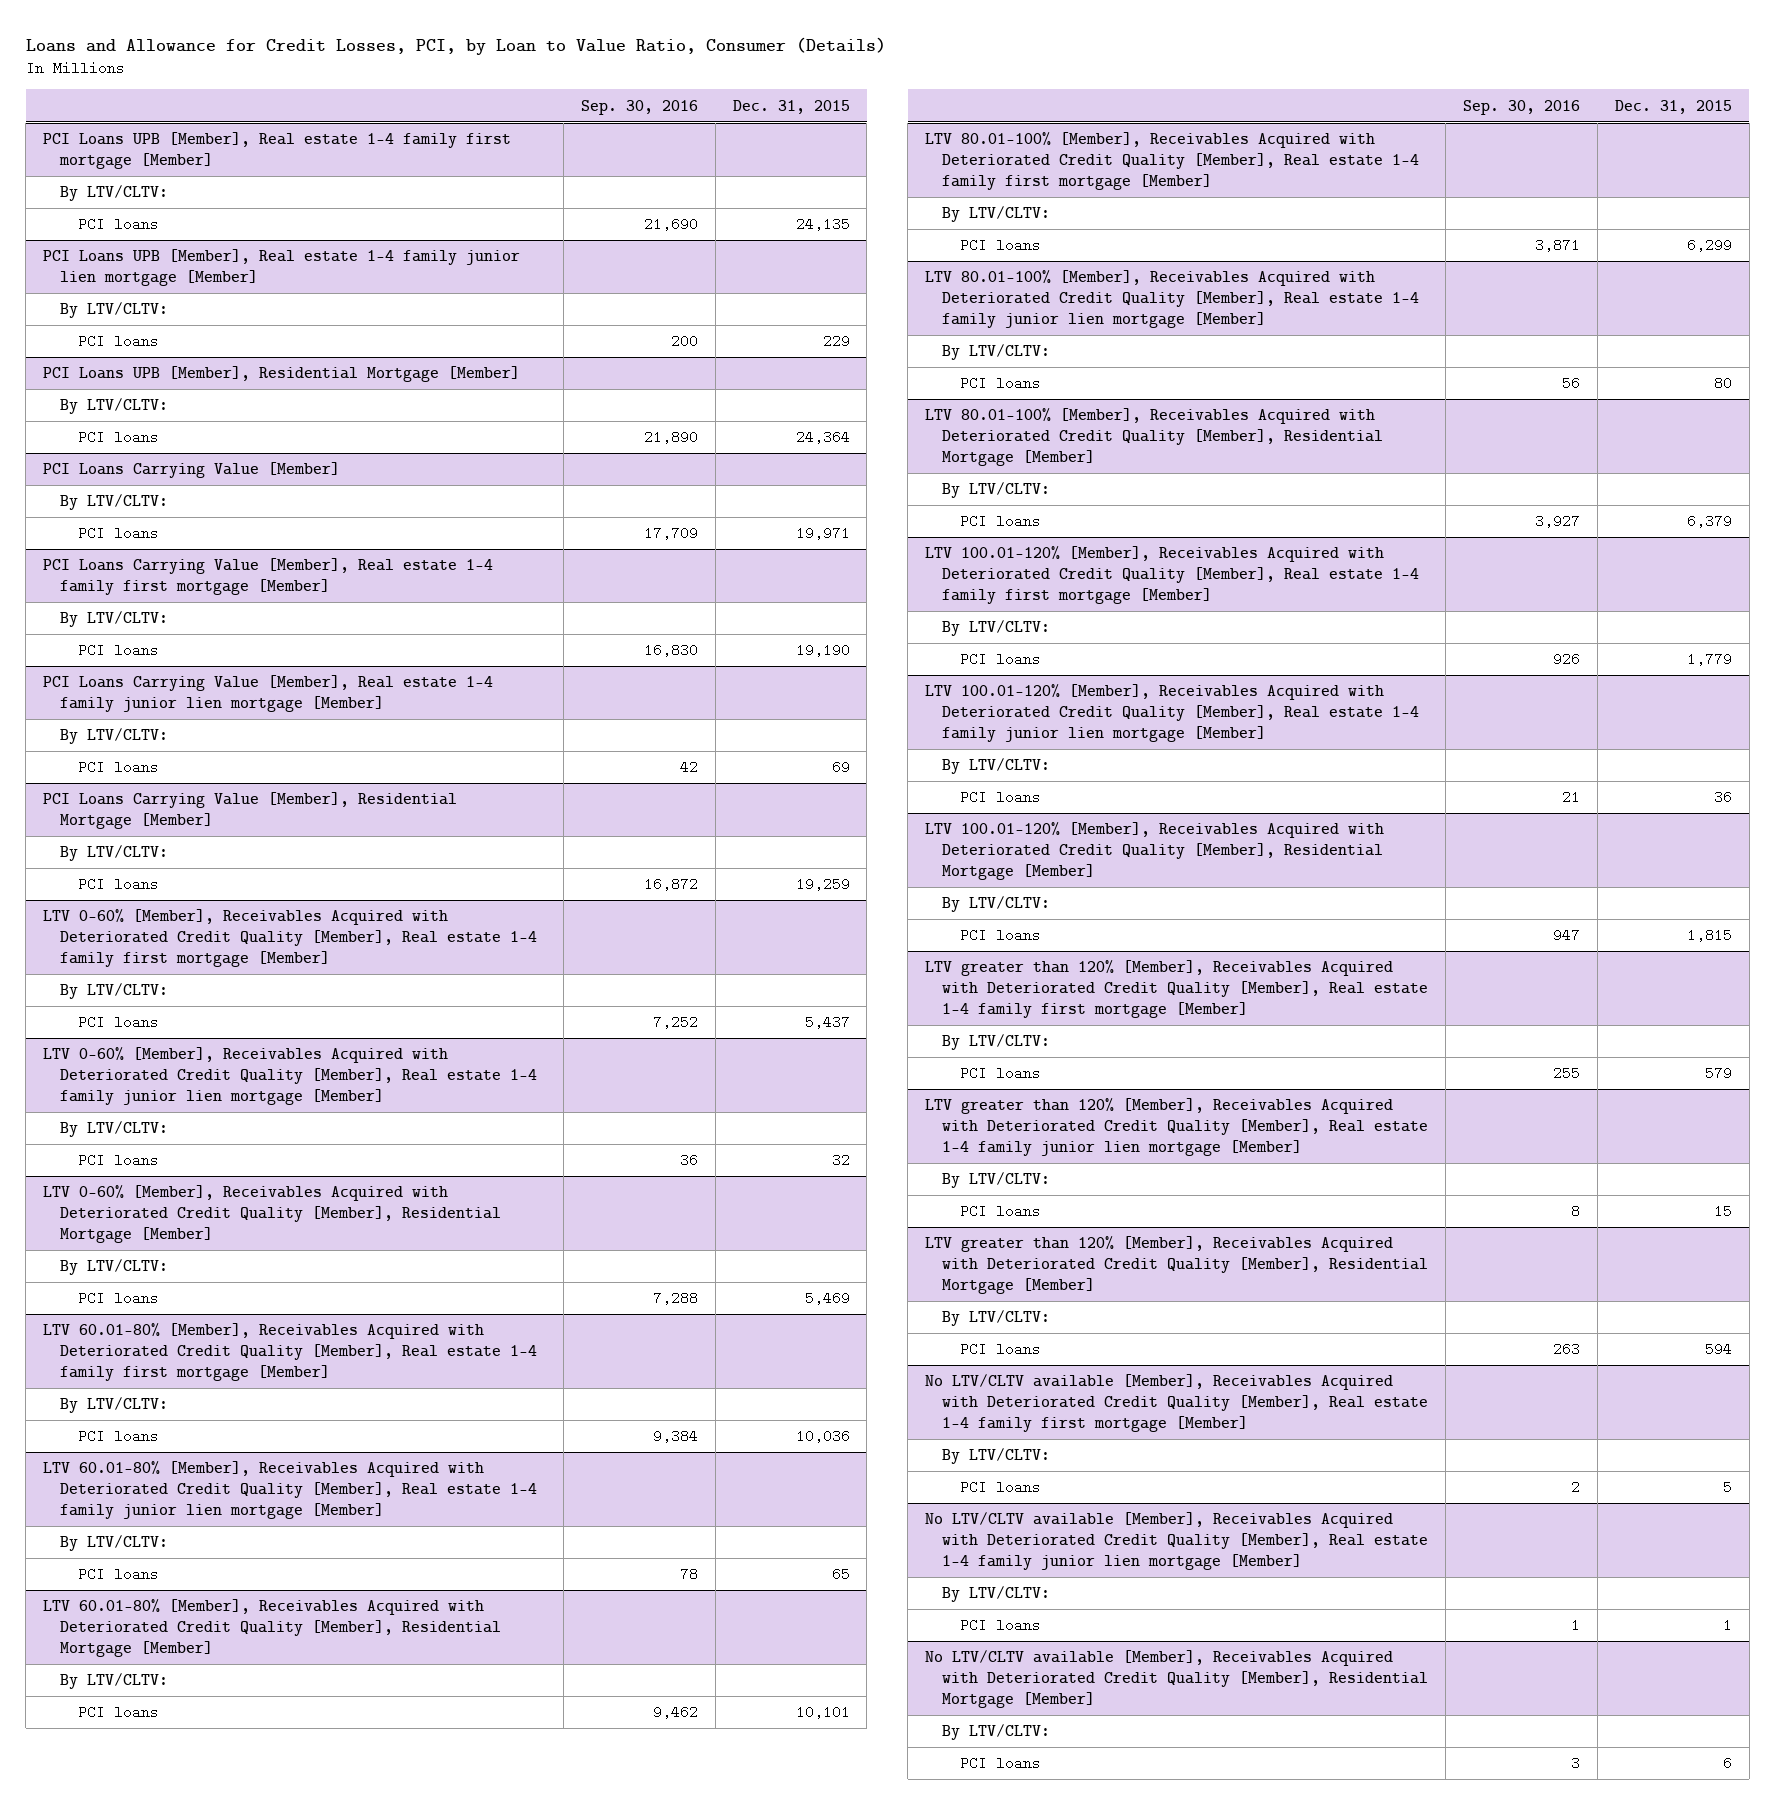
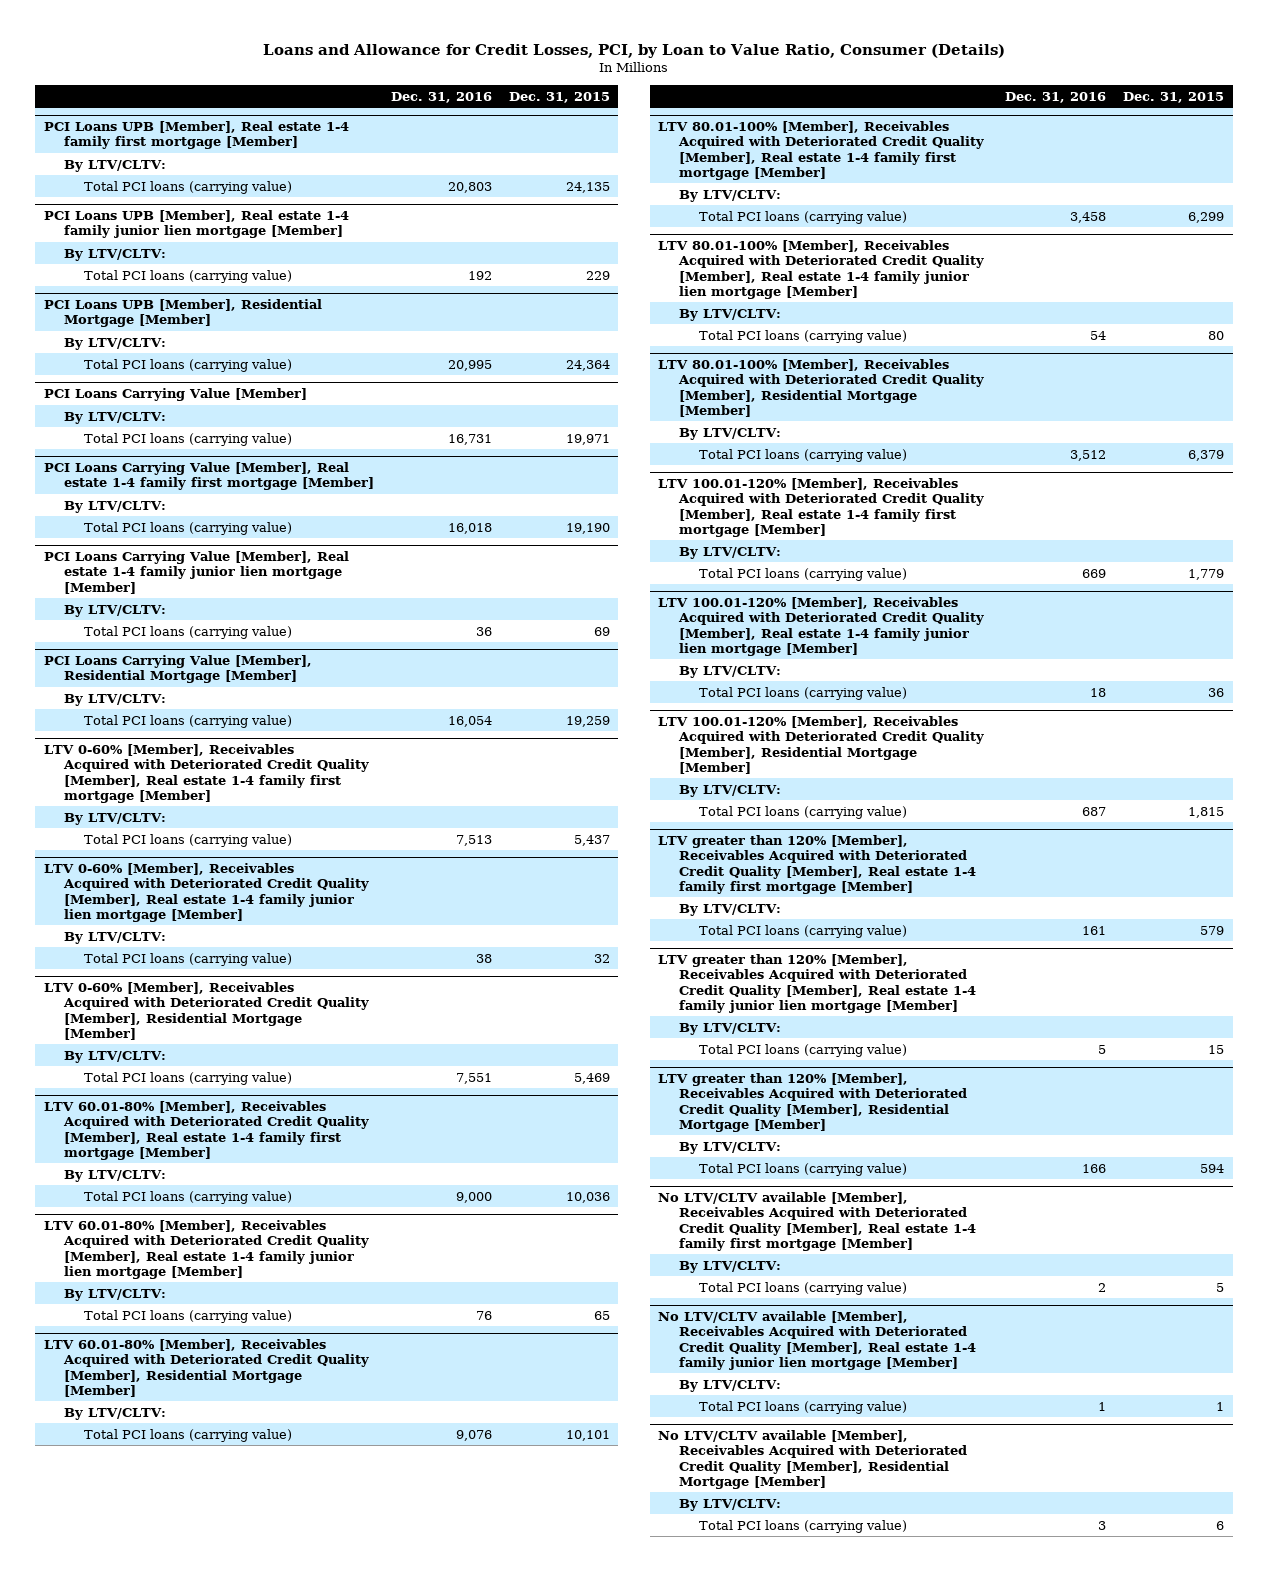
- | Sep. 30, 2016 | Dec. 31, 2015
+ | Dec. 31, 2016 | Dec. 31, 2015
@ PCI Loans UPB [Member], Real estate 1-4 family first mortgage [Member]
- PCI loans | 21,690 | 24,135
+ Total PCI loans (carrying value) | 20,803 | 24,135
@ PCI Loans UPB [Member], Real estate 1-4 family junior lien mortgage [Member]
- PCI loans | 200 | 229
+ Total PCI loans (carrying value) | 192 | 229
@ PCI Loans UPB [Member], Residential Mortgage [Member]
- PCI loans | 21,890 | 24,364
+ Total PCI loans (carrying value) | 20,995 | 24,364
@ PCI Loans Carrying Value [Member]
- PCI loans | 17,709 | 19,971
+ Total PCI loans (carrying value) | 16,731 | 19,971
@ PCI Loans Carrying Value [Member], Real estate 1-4 family first mortgage [Member]
- PCI loans | 16,830 | 19,190
+ Total PCI loans (carrying value) | 16,018 | 19,190
@ PCI Loans Carrying Value [Member], Real estate 1-4 family junior lien mortgage [Member]
- PCI loans | 42 | 69
+ Total PCI loans (carrying value) | 36 | 69
@ PCI Loans Carrying Value [Member], Residential Mortgage [Member]
- PCI loans | 16,872 | 19,259
+ Total PCI loans (carrying value) | 16,054 | 19,259
@ LTV 0-60% [Member], Receivables Acquired with Deteriorated Credit Quality [Member], Real estate 1-4 family first mortgage [Member]
- PCI loans | 7,252 | 5,437
+ Total PCI loans (carrying value) | 7,513 | 5,437
@ LTV 0-60% [Member], Receivables Acquired with Deteriorated Credit Quality [Member], Real estate 1-4 family junior lien mortgage [Member]
- PCI loans | 36 | 32
+ Total PCI loans (carrying value) | 38 | 32
@ LTV 0-60% [Member], Receivables Acquired with Deteriorated Credit Quality [Member], Residential Mortgage [Member]
- PCI loans | 7,288 | 5,469
+ Total PCI loans (carrying value) | 7,551 | 5,469
@ LTV 60.01-80% [Member], Receivables Acquired with Deteriorated Credit Quality [Member], Real estate 1-4 family first mortgage [Member]
- PCI loans | 9,384 | 10,036
+ Total PCI loans (carrying value) | 9,000 | 10,036
@ LTV 60.01-80% [Member], Receivables Acquired with Deteriorated Credit Quality [Member], Real estate 1-4 family junior lien mortgage [Member]
- PCI loans | 78 | 65
+ Total PCI loans (carrying value) | 76 | 65
@ LTV 60.01-80% [Member], Receivables Acquired with Deteriorated Credit Quality [Member], Residential Mortgage [Member]
- PCI loans | 9,462 | 10,101
+ Total PCI loans (carrying value) | 9,076 | 10,101
@ LTV 80.01-100% [Member], Receivables Acquired with Deteriorated Credit Quality [Member], Real estate 1-4 family first mortgage [Member]
- PCI loans | 3,871 | 6,299
+ Total PCI loans (carrying value) | 3,458 | 6,299
@ LTV 80.01-100% [Member], Receivables Acquired with Deteriorated Credit Quality [Member], Real estate 1-4 family junior lien mortgage [Member]
- PCI loans | 56 | 80
+ Total PCI loans (carrying value) | 54 | 80
@ LTV 80.01-100% [Member], Receivables Acquired with Deteriorated Credit Quality [Member], Residential Mortgage [Member]
- PCI loans | 3,927 | 6,379
+ Total PCI loans (carrying value) | 3,512 | 6,379
@ LTV 100.01-120% [Member], Receivables Acquired with Deteriorated Credit Quality [Member], Real estate 1-4 family first mortgage [Member]
- PCI loans | 926 | 1,779
+ Total PCI loans (carrying value) | 669 | 1,779
@ LTV 100.01-120% [Member], Receivables Acquired with Deteriorated Credit Quality [Member], Real estate 1-4 family junior lien mortgage [Member]
- PCI loans | 21 | 36
+ Total PCI loans (carrying value) | 18 | 36
@ LTV 100.01-120% [Member], Receivables Acquired with Deteriorated Credit Quality [Member], Residential Mortgage [Member]
- PCI loans | 947 | 1,815
+ Total PCI loans (carrying value) | 687 | 1,815
@ LTV greater than 120% [Member], Receivables Acquired with Deteriorated Credit Quality [Member], Real estate 1-4 family first mortgage [Member]
- PCI loans | 255 | 579
+ Total PCI loans (carrying value) | 161 | 579
@ LTV greater than 120% [Member], Receivables Acquired with Deteriorated Credit Quality [Member], Real estate 1-4 family junior lien mortgage [Member]
- PCI loans | 8 | 15
+ Total PCI loans (carrying value) | 5 | 15
@ LTV greater than 120% [Member], Receivables Acquired with Deteriorated Credit Quality [Member], Residential Mortgage [Member]
- PCI loans | 263 | 594
+ Total PCI loans (carrying value) | 166 | 594
@ No LTV/CLTV available [Member], Receivables Acquired with Deteriorated Credit Quality [Member], Real estate 1-4 family first mortgage [Member]
- PCI loans | 2 | 5
+ Total PCI loans (carrying value) | 2 | 5
@ No LTV/CLTV available [Member], Receivables Acquired with Deteriorated Credit Quality [Member], Real estate 1-4 family junior lien mortgage [Member]
- PCI loans | 1 | 1
+ Total PCI loans (carrying value) | 1 | 1
@ No LTV/CLTV available [Member], Receivables Acquired with Deteriorated Credit Quality [Member], Residential Mortgage [Member]
- PCI loans | 3 | 6
+ Total PCI loans (carrying value) | 3 | 6

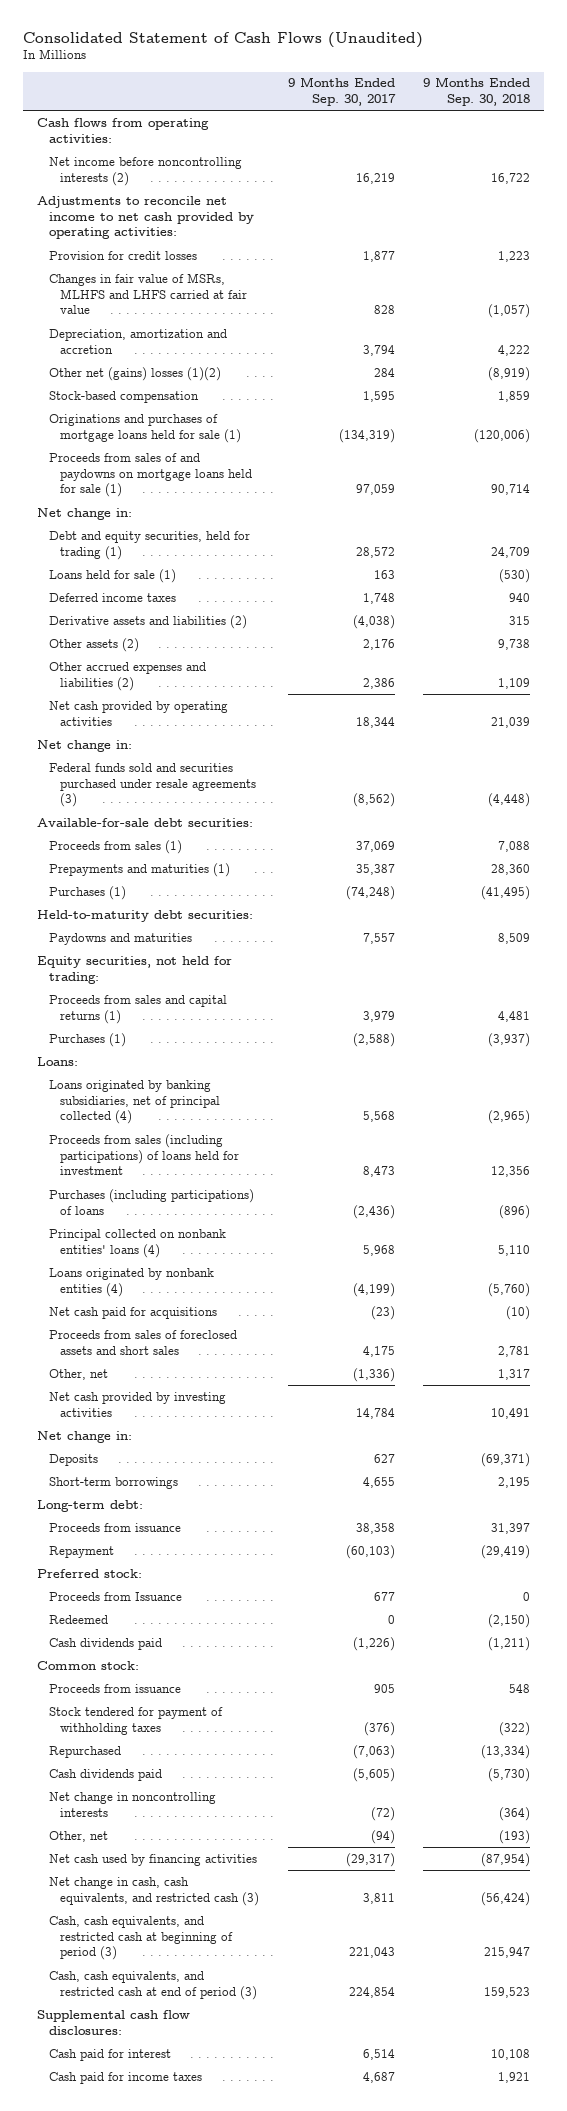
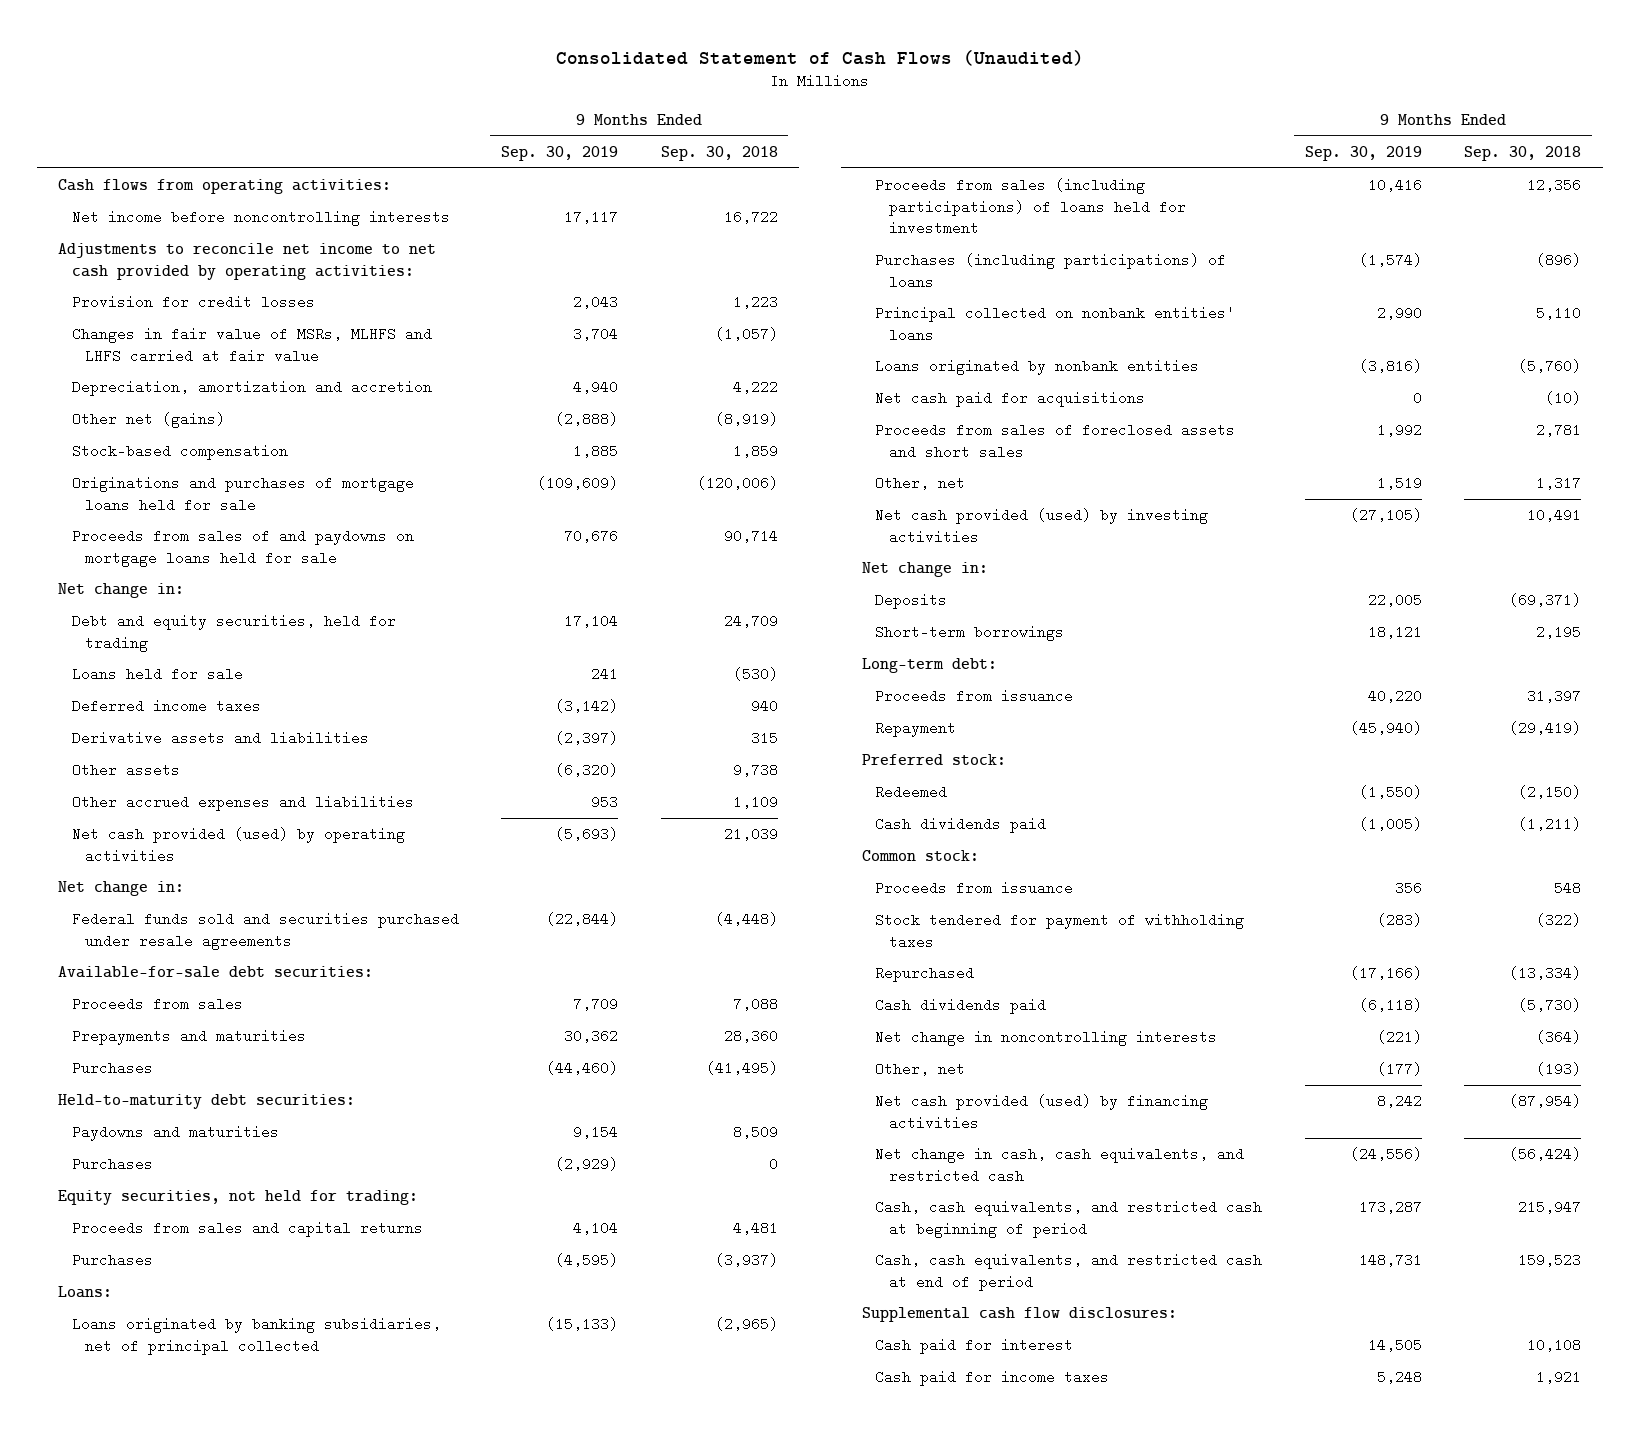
- | 9 Months Ended Sep. 30, 2017 | 9 Months Ended Sep. 30, 2018
+ | 9 Months Ended Sep. 30, 2019 | 9 Months Ended Sep. 30, 2018
- Net income before noncontrolling interests (2) | 16,219 | 16,722
+ Net income before noncontrolling interests | 17,117 | 16,722
- Other net (gains) losses (1)(2) | 284 | (8,919)
+ Other net (gains) | (2,888) | (8,919)
- Originations and purchases of mortgage loans held for sale (1) | (134,319) | (120,006)
- Proceeds from sales of and paydowns on mortgage loans held for sale (1) | 97,059 | 90,714
+ Originations and purchases of mortgage loans held for sale | (109,609) | (120,006)
+ Proceeds from sales of and paydowns on mortgage loans held for sale | 70,676 | 90,714
- Debt and equity securities, held for trading (1) | 28,572 | 24,709
- Loans held for sale (1) | 163 | (530)
+ Debt and equity securities, held for trading | 17,104 | 24,709
+ Loans held for sale | 241 | (530)
- Derivative assets and liabilities (2) | (4,038) | 315
- Other assets (2) | 2,176 | 9,738
- Other accrued expenses and liabilities (2) | 2,386 | 1,109
- Net cash provided by operating activities | 18,344 | 21,039
+ Derivative assets and liabilities | (2,397) | 315
+ Other assets | (6,320) | 9,738
+ Other accrued expenses and liabilities | 953 | 1,109
+ Net cash provided (used) by operating activities | (5,693) | 21,039
- Federal funds sold and securities purchased under resale agreements (3) | (8,562) | (4,448)
+ Federal funds sold and securities purchased under resale agreements | (22,844) | (4,448)
- Proceeds from sales (1) | 37,069 | 7,088
- Prepayments and maturities (1) | 35,387 | 28,360
- Purchases (1) | (74,248) | (41,495)
+ Proceeds from sales | 7,709 | 7,088
+ Prepayments and maturities | 30,362 | 28,360
+ Purchases | (44,460) | (41,495)
+ Purchases | (2,929) | 0
- Proceeds from sales and capital returns (1) | 3,979 | 4,481
- Purchases (1) | (2,588) | (3,937)
+ Proceeds from sales and capital returns | 4,104 | 4,481
+ Purchases | (4,595) | (3,937)
- Loans originated by banking subsidiaries, net of principal collected (4) | 5,568 | (2,965)
+ Loans originated by banking subsidiaries, net of principal collected | (15,133) | (2,965)
- Principal collected on nonbank entities' loans (4) | 5,968 | 5,110
- Loans originated by nonbank entities (4) | (4,199) | (5,760)
+ Principal collected on nonbank entities' loans | 2,990 | 5,110
+ Loans originated by nonbank entities | (3,816) | (5,760)
- Net cash provided by investing activities | 14,784 | 10,491
+ Net cash provided (used) by investing activities | (27,105) | 10,491
- Proceeds from Issuance | 677 | 0
- Net cash used by financing activities | (29,317) | (87,954)
- Net change in cash, cash equivalents, and restricted cash (3) | 3,811 | (56,424)
- Cash, cash equivalents, and restricted cash at beginning of period (3) | 221,043 | 215,947
- Cash, cash equivalents, and restricted cash at end of period (3) | 224,854 | 159,523
+ Net cash provided (used) by financing activities | 8,242 | (87,954)
+ Net change in cash, cash equivalents, and restricted cash | (24,556) | (56,424)
+ Cash, cash equivalents, and restricted cash at beginning of period | 173,287 | 215,947
+ Cash, cash equivalents, and restricted cash at end of period | 148,731 | 159,523

